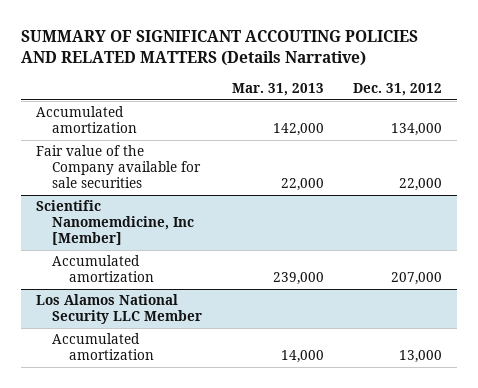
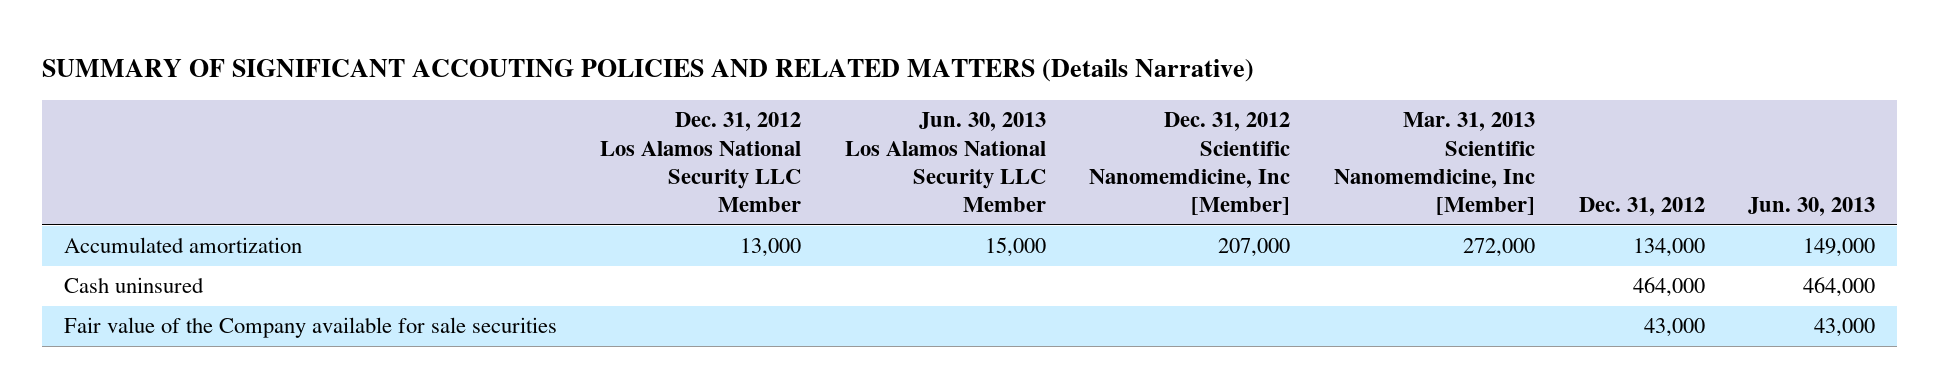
- | Mar. 31, 2013 | Dec. 31, 2012
+ | Dec. 31, 2012 Los Alamos National Security LLC Member | Jun. 30, 2013 Los Alamos National Security LLC Member | Dec. 31, 2012 Scientific Nanomemdicine, Inc [Member] | Mar. 31, 2013 Scientific Nanomemdicine, Inc [Member] | Dec. 31, 2012 | Jun. 30, 2013
- Fair value of the Company available for sale securities | 22,000 | 22,000
- Scientific Nanomemdicine, Inc [Member]
- Accumulated amortization | 239,000 | 207,000
- Los Alamos National Security LLC Member
- Accumulated amortization | 14,000 | 13,000
+ Cash uninsured | | | | | 464,000 | 464,000
+ Fair value of the Company available for sale securities | | | | | 43,000 | 43,000

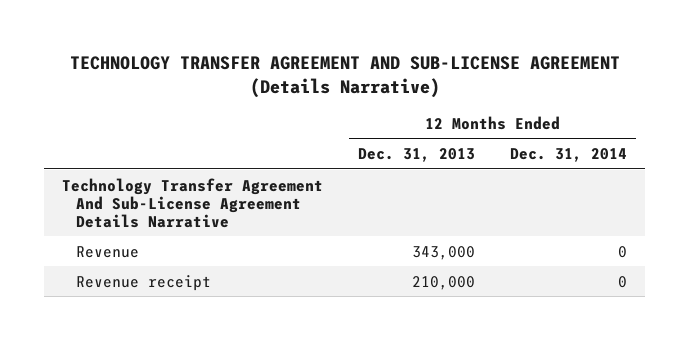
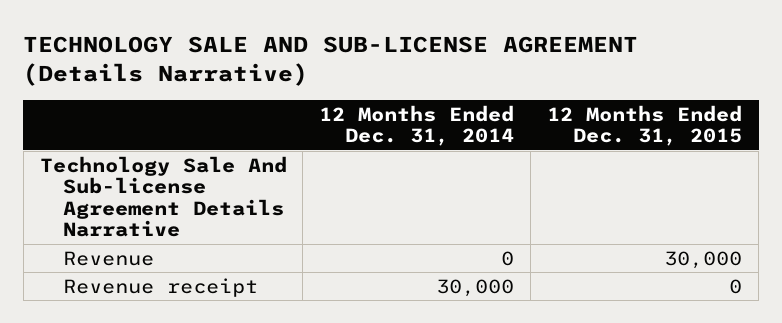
- TECHNOLOGY TRANSFER AGREEMENT AND SUB-LICENSE AGREEMENT (Details Narrative)
+ TECHNOLOGY SALE AND SUB-LICENSE AGREEMENT (Details Narrative)
- | 12 Months Ended Dec. 31, 2013 | 12 Months Ended Dec. 31, 2014
+ | 12 Months Ended Dec. 31, 2014 | 12 Months Ended Dec. 31, 2015
- Technology Transfer Agreement And Sub-License Agreement Details Narrative
+ Technology Sale And Sub-license Agreement Details Narrative
- Revenue receipt | 210,000 | 0
+ Revenue receipt | 30,000 | 0

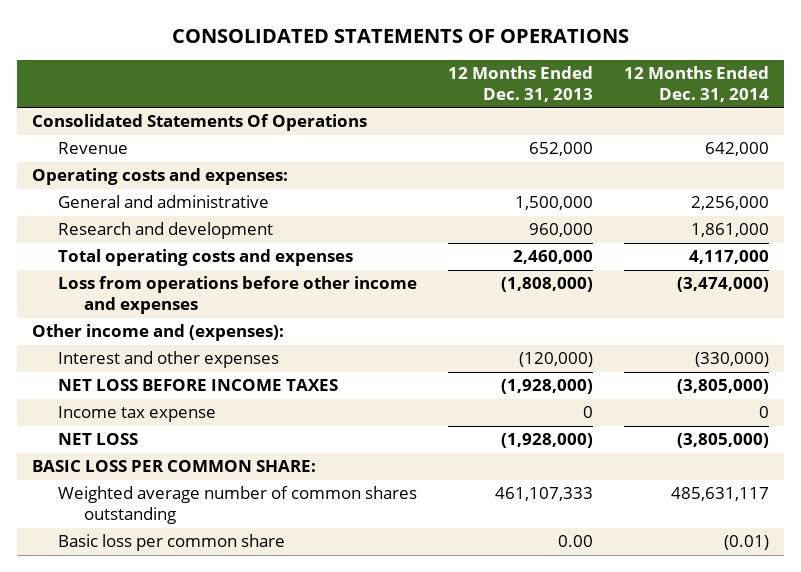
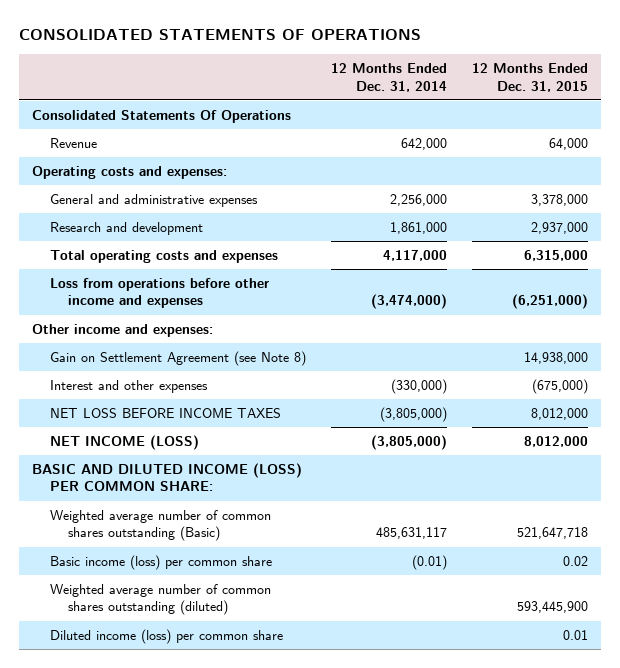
- | 12 Months Ended Dec. 31, 2013 | 12 Months Ended Dec. 31, 2014
+ | 12 Months Ended Dec. 31, 2014 | 12 Months Ended Dec. 31, 2015
- General and administrative | 1,500,000 | 2,256,000
+ General and administrative expenses | 2,256,000 | 3,378,000
- Other income and (expenses):
+ Other income and expenses:
+ Gain on Settlement Agreement (see Note 8) | | 14,938,000
- Income tax expense | 0 | 0
- NET LOSS | (1,928,000) | (3,805,000)
- BASIC LOSS PER COMMON SHARE:
- Weighted average number of common shares outstanding | 461,107,333 | 485,631,117
- Basic loss per common share | 0.00 | (0.01)
+ NET INCOME (LOSS) | (3,805,000) | 8,012,000
+ BASIC AND DILUTED INCOME (LOSS) PER COMMON SHARE:
+ Weighted average number of common shares outstanding (Basic) | 485,631,117 | 521,647,718
+ Basic income (loss) per common share | (0.01) | 0.02
+ Weighted average number of common shares outstanding (diluted) | | 593,445,900
+ Diluted income (loss) per common share | | 0.01

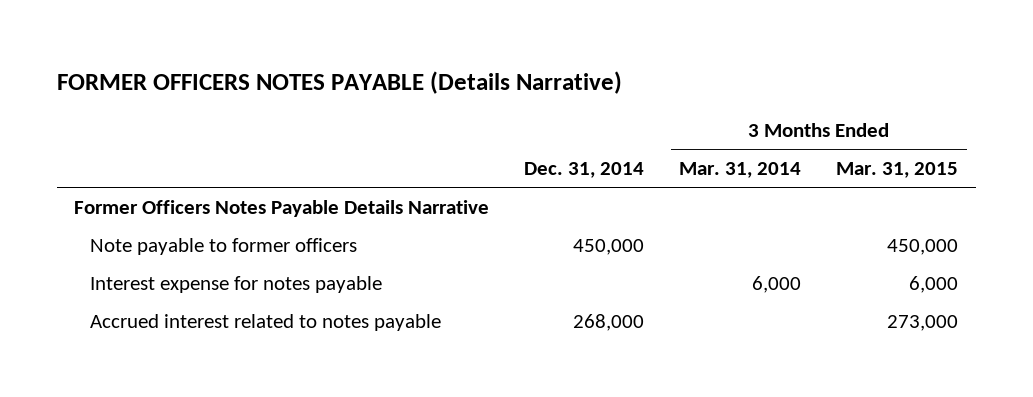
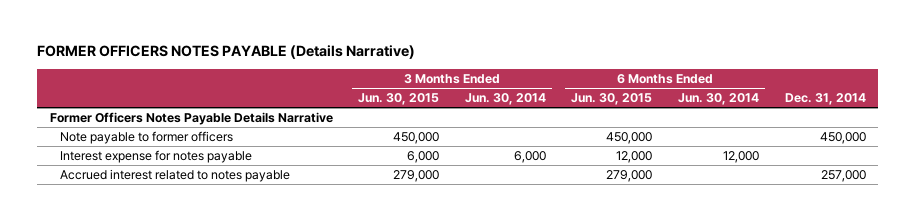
- | Dec. 31, 2014 | 3 Months Ended Mar. 31, 2014 | 3 Months Ended Mar. 31, 2015
+ | 3 Months Ended Jun. 30, 2015 | 3 Months Ended Jun. 30, 2014 | 6 Months Ended Jun. 30, 2015 | 6 Months Ended Jun. 30, 2014 | Dec. 31, 2014
- Accrued interest related to notes payable | 268,000 | | 273,000
+ Accrued interest related to notes payable | 279,000 | | 279,000 | | 257,000

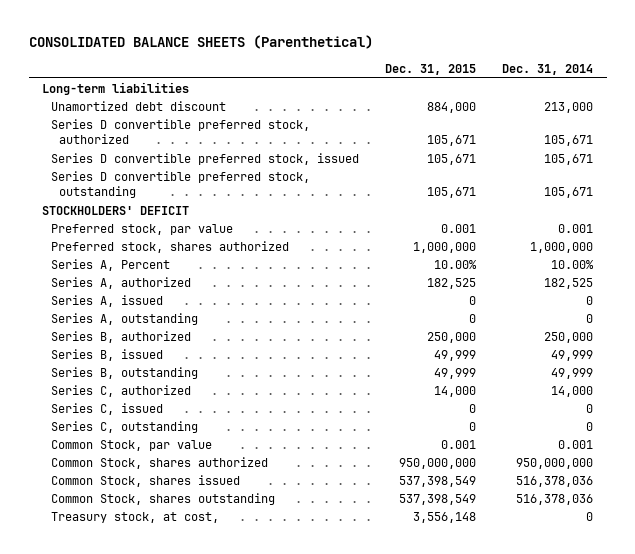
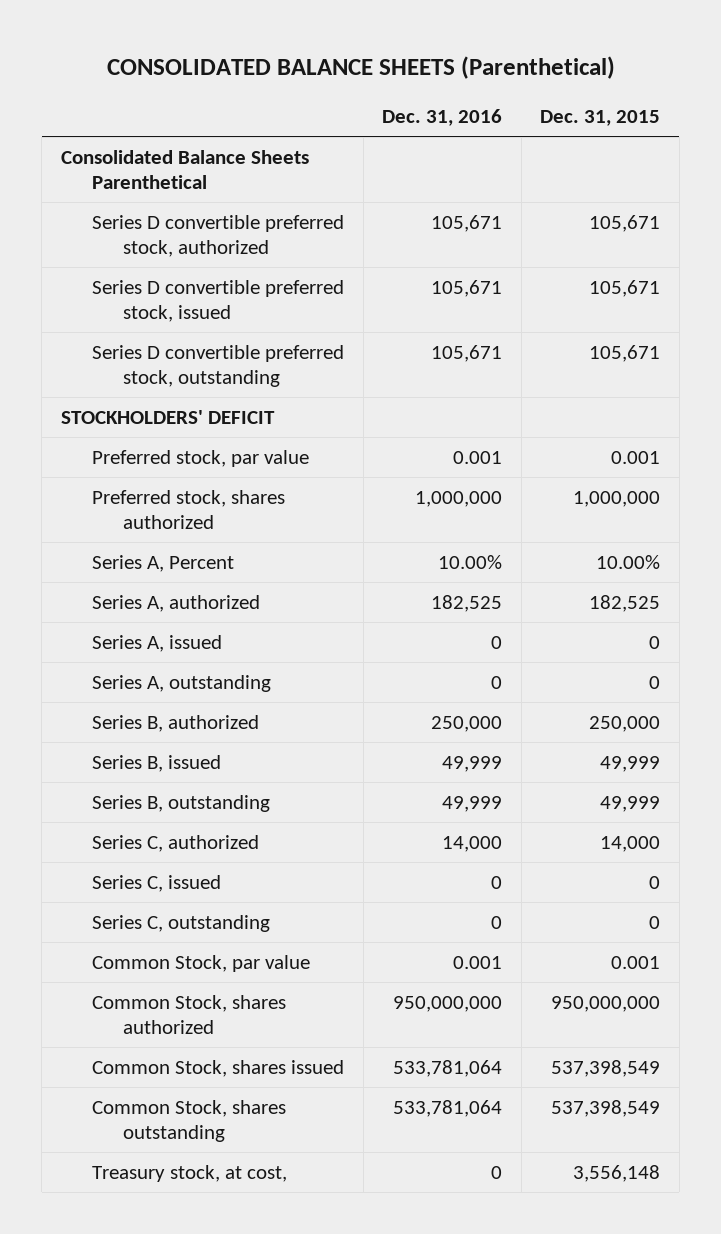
- | Dec. 31, 2015 | Dec. 31, 2014
+ | Dec. 31, 2016 | Dec. 31, 2015
- Long-term liabilities
- Unamortized debt discount | 884,000 | 213,000
+ Consolidated Balance Sheets Parenthetical

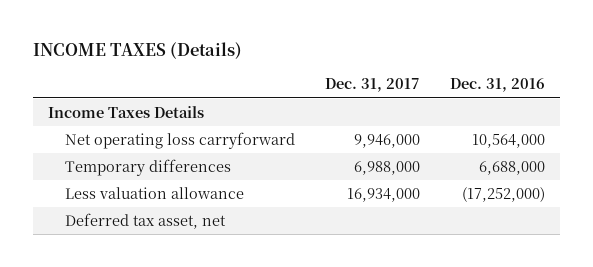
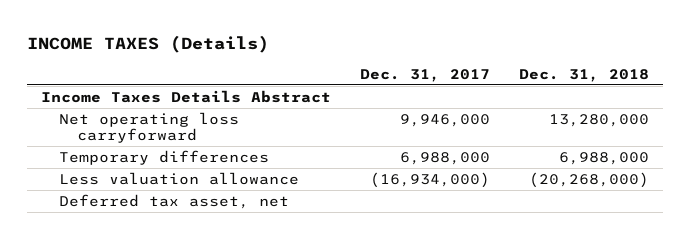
- | Dec. 31, 2017 | Dec. 31, 2016
+ | Dec. 31, 2017 | Dec. 31, 2018
- Income Taxes Details
+ Income Taxes Details Abstract
- Less valuation allowance | 16,934,000 | (17,252,000)
+ Less valuation allowance | (16,934,000) | (20,268,000)

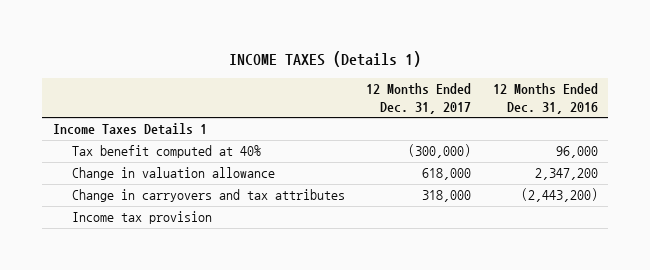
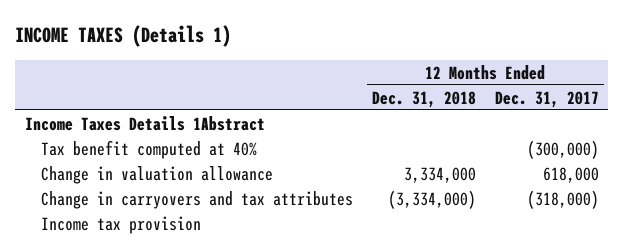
- | 12 Months Ended Dec. 31, 2017 | 12 Months Ended Dec. 31, 2016
+ | 12 Months Ended Dec. 31, 2018 | 12 Months Ended Dec. 31, 2017
- Income Taxes Details 1
+ Income Taxes Details 1Abstract
- Change in carryovers and tax attributes | 318,000 | (2,443,200)
+ Change in carryovers and tax attributes | (3,334,000) | (318,000)

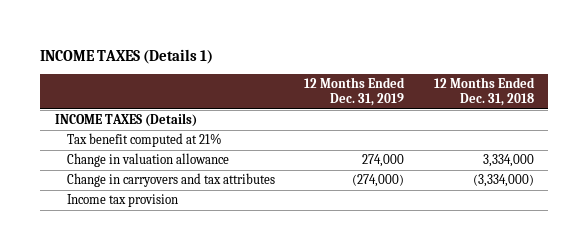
- | 12 Months Ended Dec. 31, 2018 | 12 Months Ended Dec. 31, 2017
+ | 12 Months Ended Dec. 31, 2019 | 12 Months Ended Dec. 31, 2018
- Income Taxes Details 1Abstract
- Tax benefit computed at 40% | | (300,000)
+ INCOME TAXES (Details)
+ Tax benefit computed at 21%

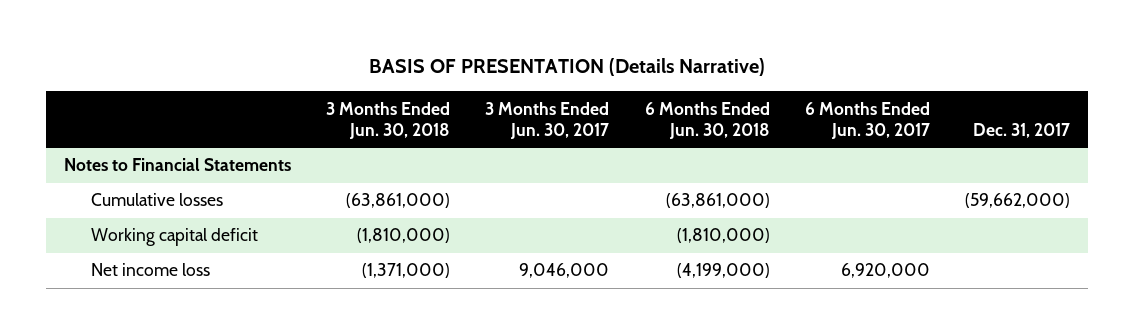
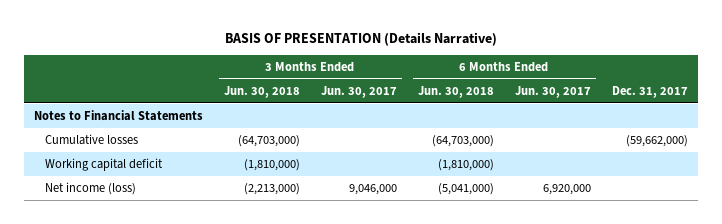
- Cumulative losses | (63,861,000) | | (63,861,000) | | (59,662,000)
+ Cumulative losses | (64,703,000) | | (64,703,000) | | (59,662,000)
- Net income loss | (1,371,000) | 9,046,000 | (4,199,000) | 6,920,000 |
+ Net income (loss) | (2,213,000) | 9,046,000 | (5,041,000) | 6,920,000 |

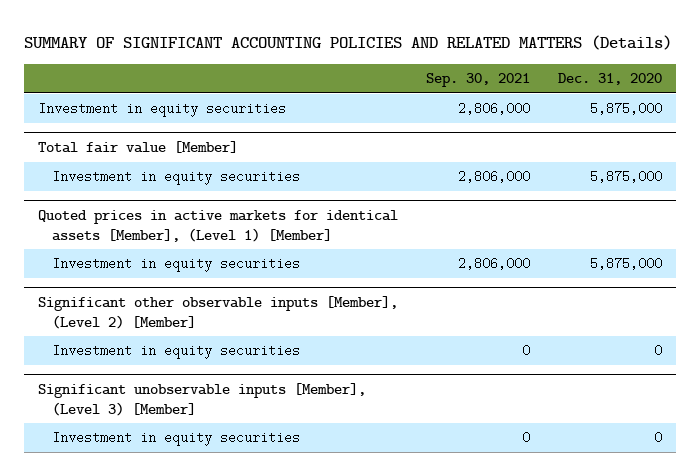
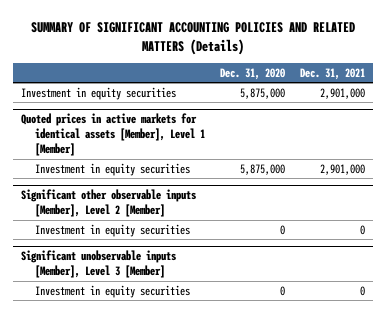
- | Sep. 30, 2021 | Dec. 31, 2020
+ | Dec. 31, 2020 | Dec. 31, 2021
- Total fair value [Member]
- Investment in equity securities | 2,806,000 | 5,875,000
- Quoted prices in active markets for identical assets [Member], (Level 1) [Member]
+ Quoted prices in active markets for identical assets [Member], Level 1 [Member]
- Significant other observable inputs [Member], (Level 2) [Member]
+ Significant other observable inputs [Member], Level 2 [Member]
- Significant unobservable inputs [Member], (Level 3) [Member]
+ Significant unobservable inputs [Member], Level 3 [Member]

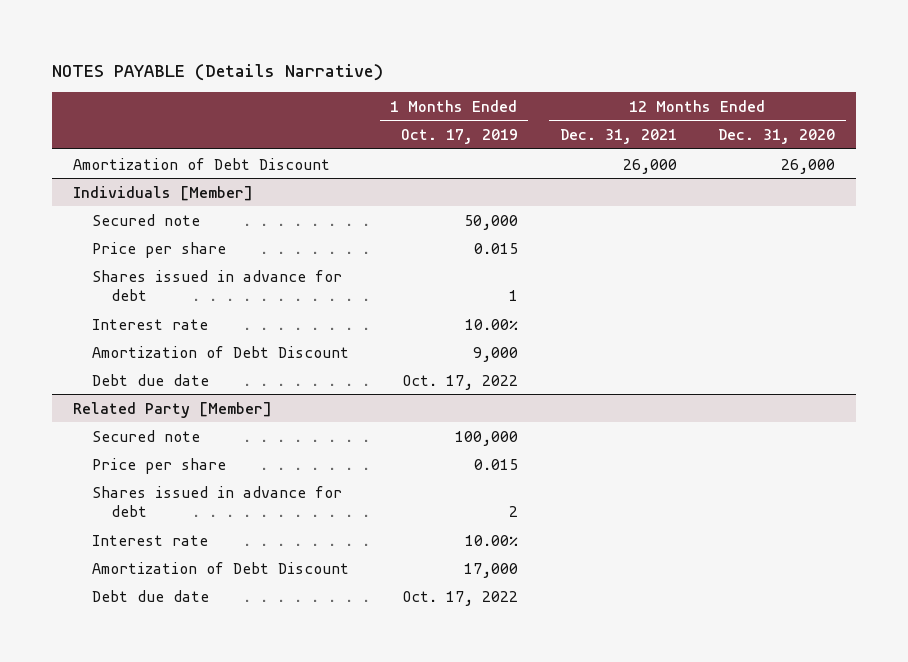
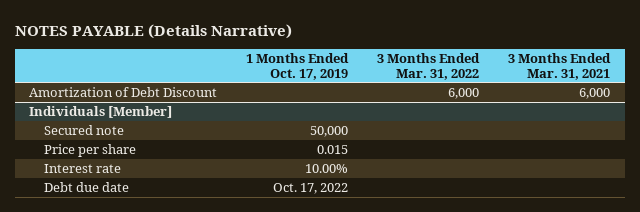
- | 1 Months Ended Oct. 17, 2019 | 12 Months Ended Dec. 31, 2021 | 12 Months Ended Dec. 31, 2020
+ | 1 Months Ended Oct. 17, 2019 | 3 Months Ended Mar. 31, 2022 | 3 Months Ended Mar. 31, 2021
@ Individuals [Member]
- Shares issued in advance for debt | 1 | |
- Amortization of Debt Discount | 9,000 | |
- Related Party [Member]
- Secured note | 100,000 | |
- Price per share | 0.015 | |
- Shares issued in advance for debt | 2 | |
- Interest rate | 10.00% | |
- Amortization of Debt Discount | 17,000 | |
- Debt due date | Oct. 17, 2022 | |

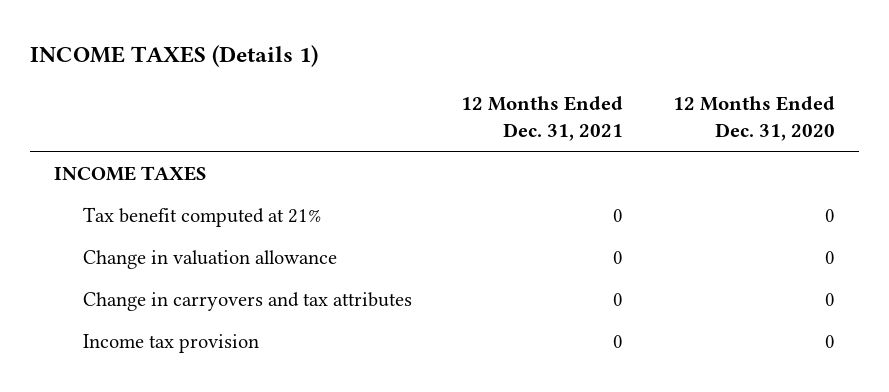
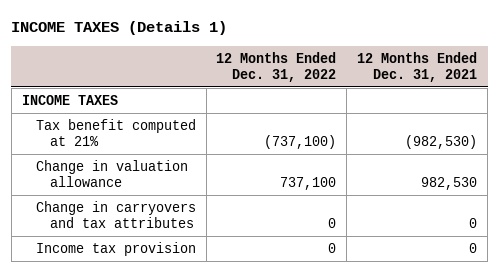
- | 12 Months Ended Dec. 31, 2021 | 12 Months Ended Dec. 31, 2020
+ | 12 Months Ended Dec. 31, 2022 | 12 Months Ended Dec. 31, 2021
- Tax benefit computed at 21% | 0 | 0
- Change in valuation allowance | 0 | 0
+ Tax benefit computed at 21% | (737,100) | (982,530)
+ Change in valuation allowance | 737,100 | 982,530

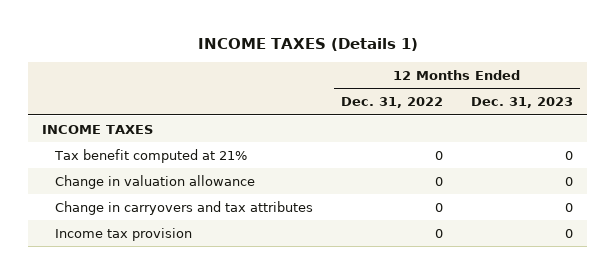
- | 12 Months Ended Dec. 31, 2022 | 12 Months Ended Dec. 31, 2021
+ | 12 Months Ended Dec. 31, 2022 | 12 Months Ended Dec. 31, 2023
- Tax benefit computed at 21% | (737,100) | (982,530)
- Change in valuation allowance | 737,100 | 982,530
+ Tax benefit computed at 21% | 0 | 0
+ Change in valuation allowance | 0 | 0

